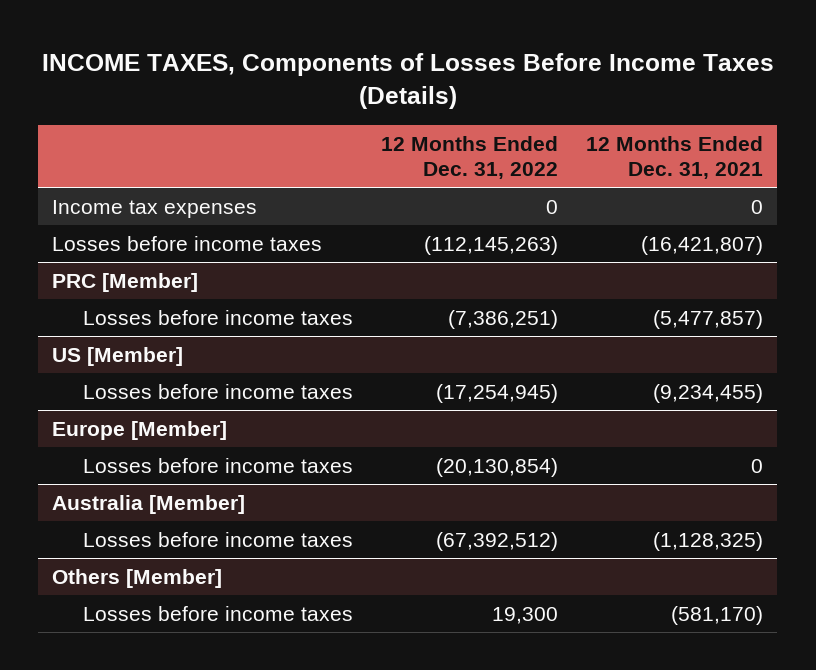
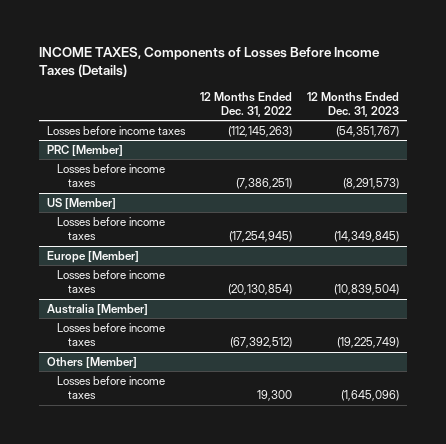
- | 12 Months Ended Dec. 31, 2022 | 12 Months Ended Dec. 31, 2021
+ | 12 Months Ended Dec. 31, 2022 | 12 Months Ended Dec. 31, 2023
- Income tax expenses | 0 | 0

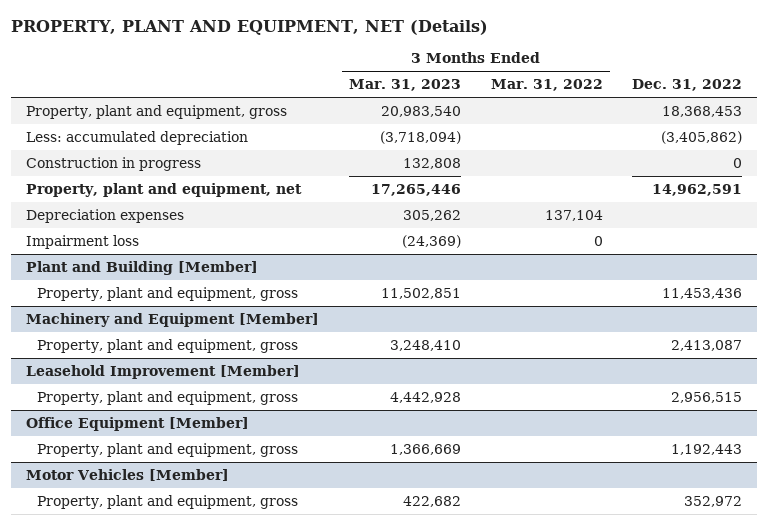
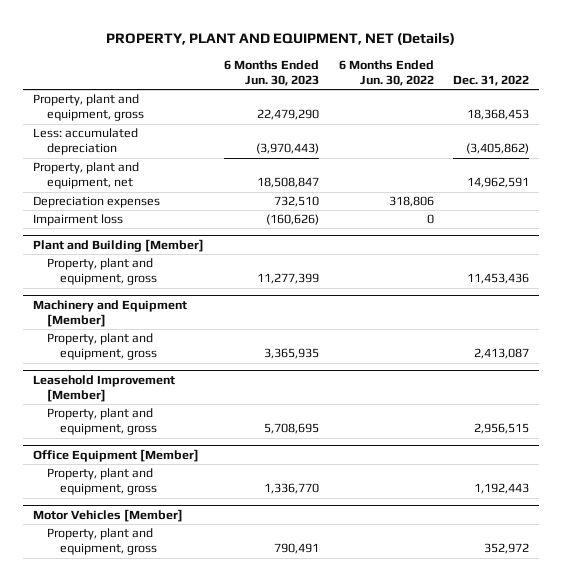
- | 3 Months Ended Mar. 31, 2023 | 3 Months Ended Mar. 31, 2022 | Dec. 31, 2022
+ | 6 Months Ended Jun. 30, 2023 | 6 Months Ended Jun. 30, 2022 | Dec. 31, 2022
- Construction in progress | 132,808 | | 0

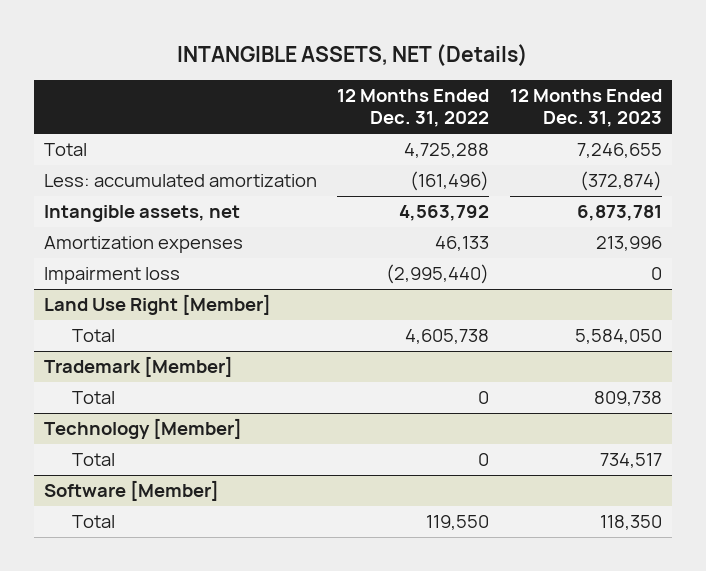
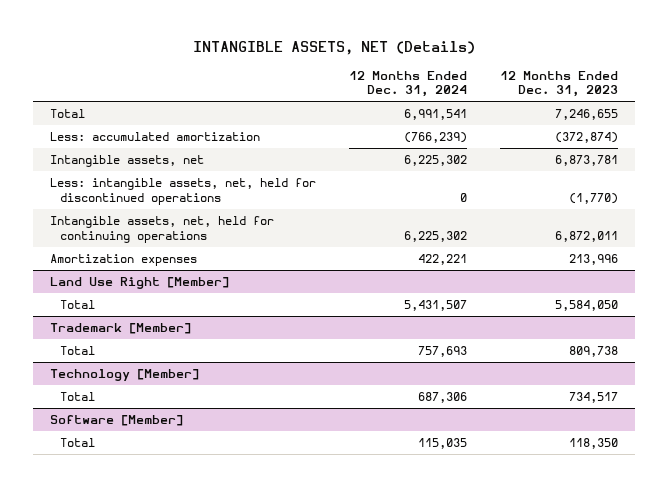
- | 12 Months Ended Dec. 31, 2022 | 12 Months Ended Dec. 31, 2023
+ | 12 Months Ended Dec. 31, 2024 | 12 Months Ended Dec. 31, 2023
+ Less: intangible assets, net, held for discontinued operations | 0 | (1,770)
+ Intangible assets, net, held for continuing operations | 6,225,302 | 6,872,011
- Impairment loss | (2,995,440) | 0

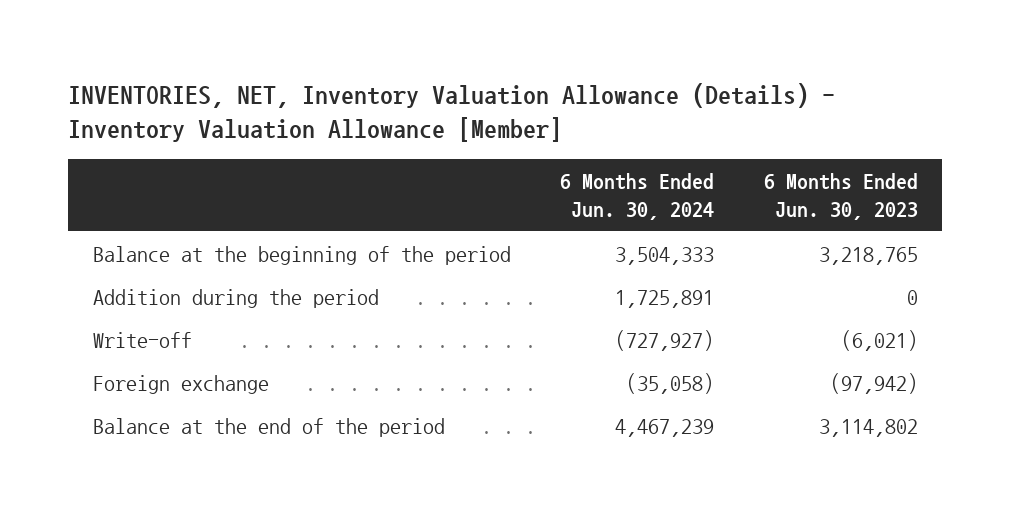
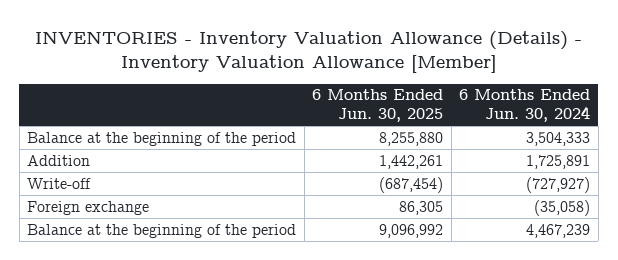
- INVENTORIES, NET, Inventory Valuation Allowance (Details) - Inventory Valuation Allowance [Member]
+ INVENTORIES - Inventory Valuation Allowance (Details) - Inventory Valuation Allowance [Member]
- | 6 Months Ended Jun. 30, 2024 | 6 Months Ended Jun. 30, 2023
+ | 6 Months Ended Jun. 30, 2025 | 6 Months Ended Jun. 30, 2024
- Addition during the period | 1,725,891 | 0
+ Addition | 1,442,261 | 1,725,891
- Balance at the end of the period | 4,467,239 | 3,114,802
+ Balance at the beginning of the period | 9,096,992 | 4,467,239

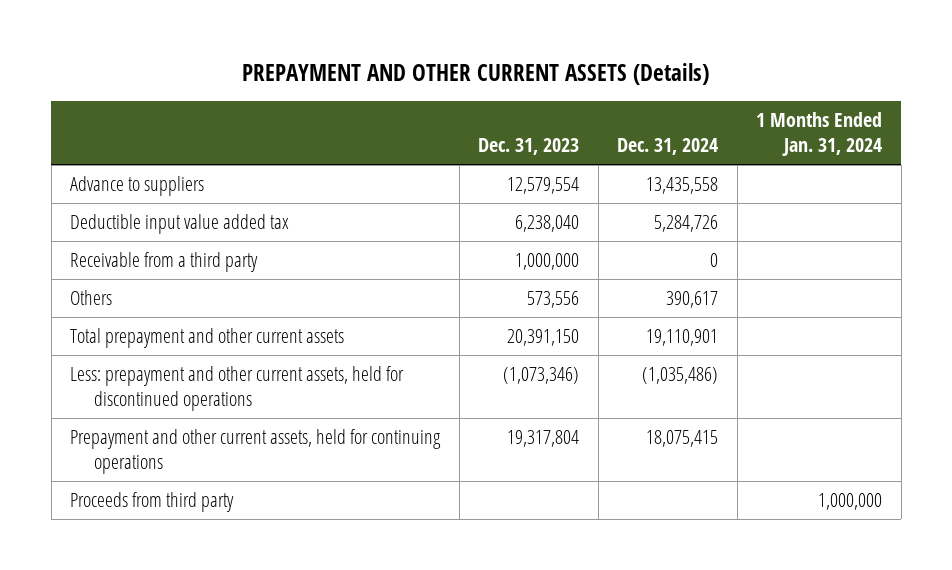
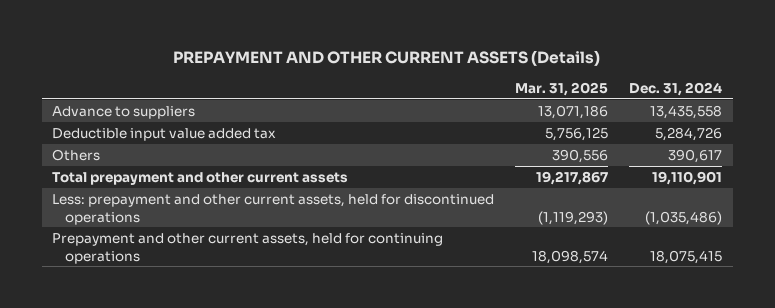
- | Dec. 31, 2023 | Dec. 31, 2024 | 1 Months Ended Jan. 31, 2024
+ | Mar. 31, 2025 | Dec. 31, 2024
- Receivable from a third party | 1,000,000 | 0 |
- Proceeds from third party | | | 1,000,000

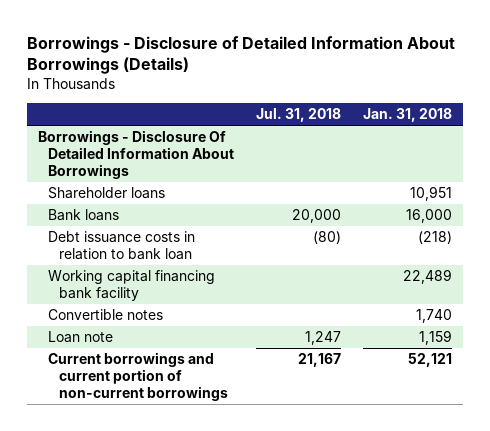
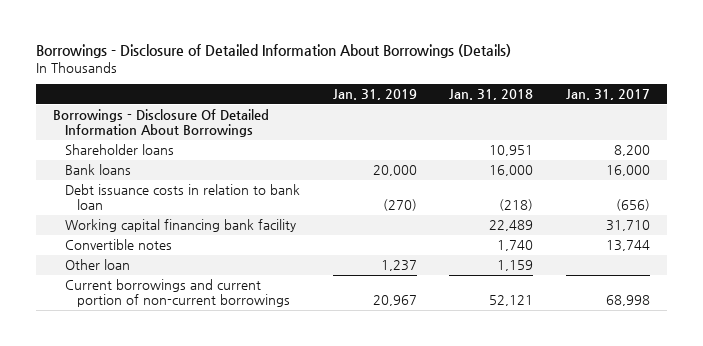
- | Jul. 31, 2018 | Jan. 31, 2018
+ | Jan. 31, 2019 | Jan. 31, 2018 | Jan. 31, 2017
- Loan note | 1,247 | 1,159
+ Other loan | 1,237 | 1,159 |

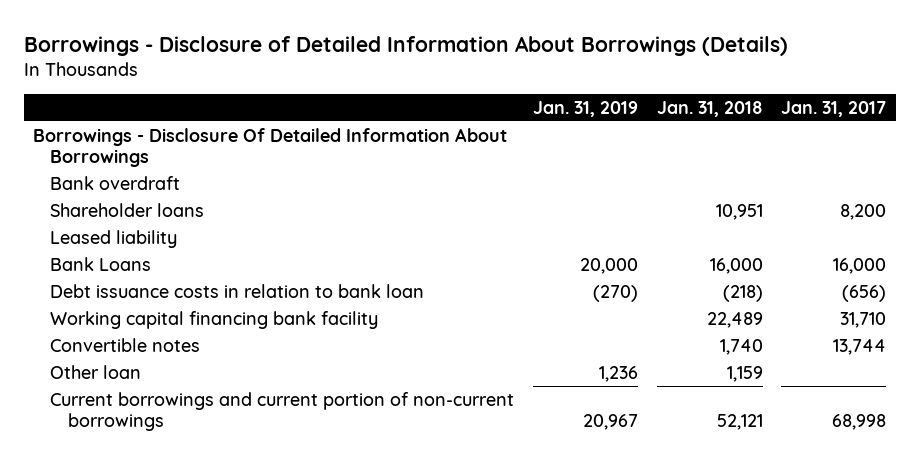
+ Bank overdraft
- Bank loans | 20,000 | 16,000 | 16,000
+ Leased liability
+ Bank Loans | 20,000 | 16,000 | 16,000
- Other loan | 1,237 | 1,159 |
+ Other loan | 1,236 | 1,159 |

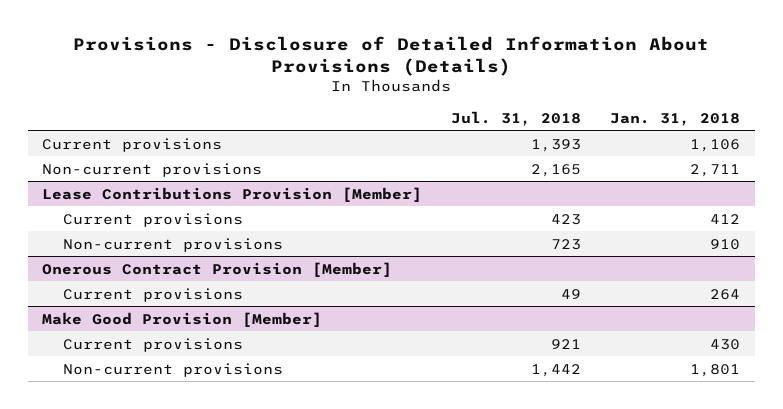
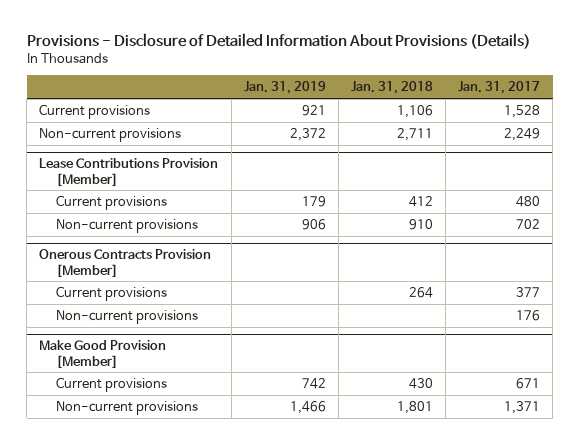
- | Jul. 31, 2018 | Jan. 31, 2018
+ | Jan. 31, 2019 | Jan. 31, 2018 | Jan. 31, 2017
- Onerous Contract Provision [Member]
+ Onerous Contracts Provision [Member]
+ Non-current provisions | | | 176

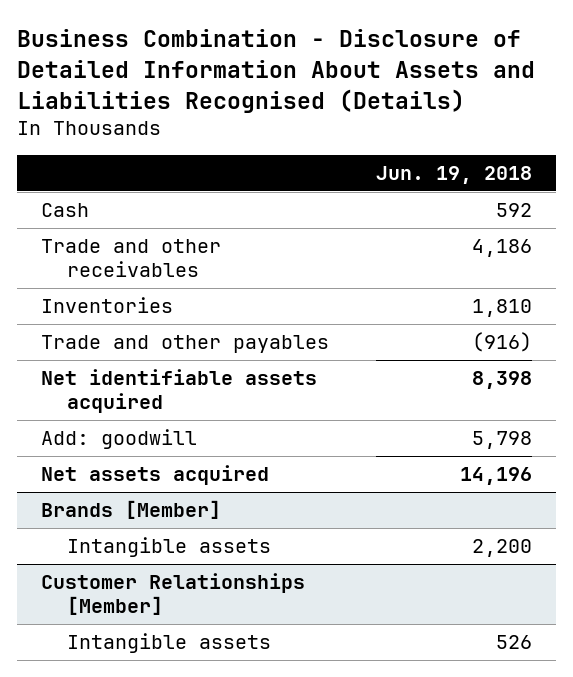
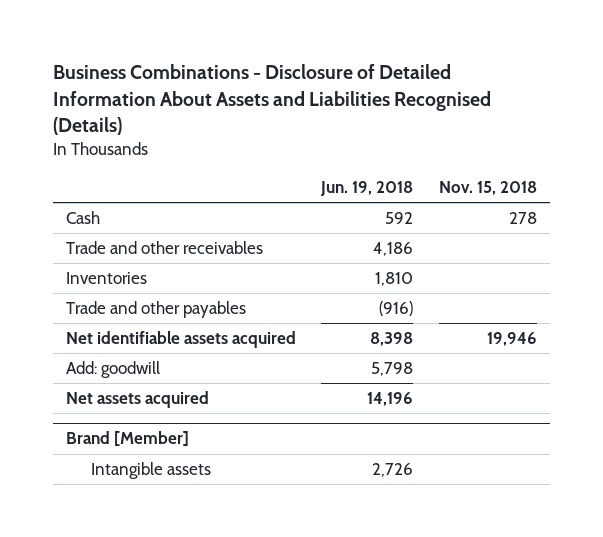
- Business Combination - Disclosure of Detailed Information About Assets and Liabilities Recognised (Details)
+ Business Combinations - Disclosure of Detailed Information About Assets and Liabilities Recognised (Details)
- | Jun. 19, 2018
+ | Jun. 19, 2018 | Nov. 15, 2018
- Brands [Member]
- Intangible assets | 2,200
- Customer Relationships [Member]
- Intangible assets | 526
+ Brand [Member]
+ Intangible assets | 2,726 |

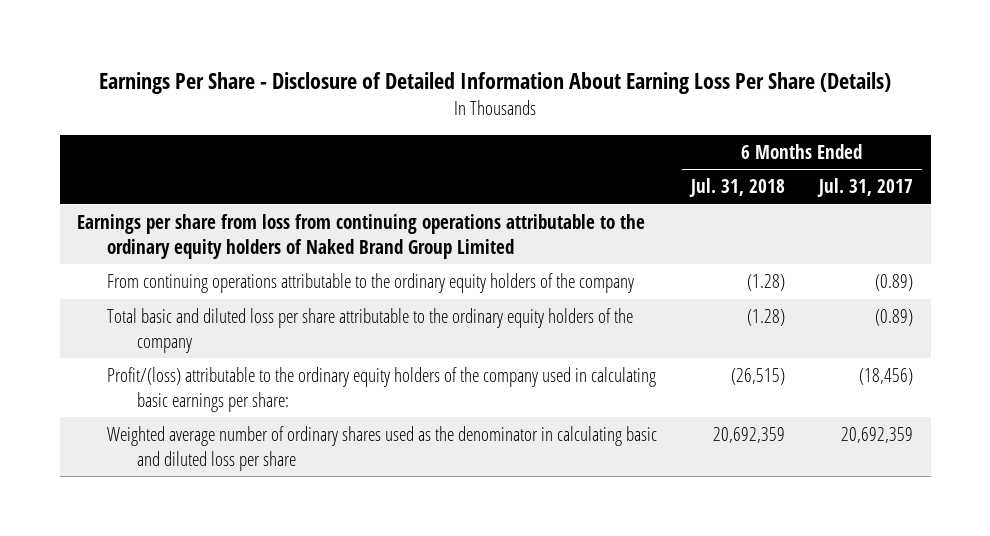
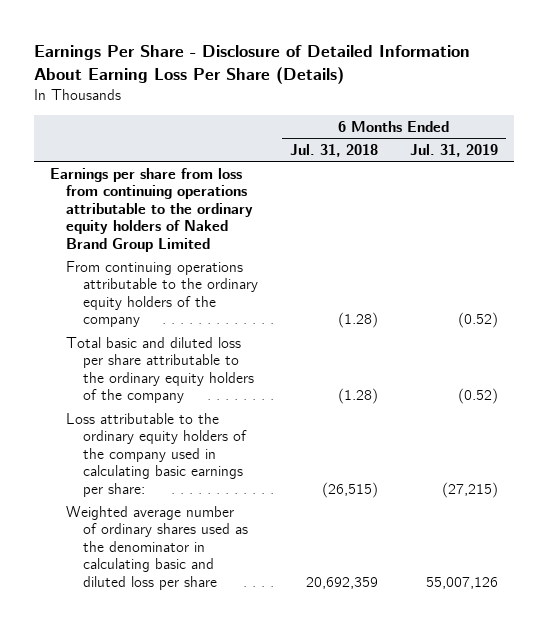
- | 6 Months Ended Jul. 31, 2018 | 6 Months Ended Jul. 31, 2017
+ | 6 Months Ended Jul. 31, 2018 | 6 Months Ended Jul. 31, 2019
- Profit/(loss) attributable to the ordinary equity holders of the company used in calculating basic earnings per share: | (26,515) | (18,456)
+ Loss attributable to the ordinary equity holders of the company used in calculating basic earnings per share: | (26,515) | (27,215)

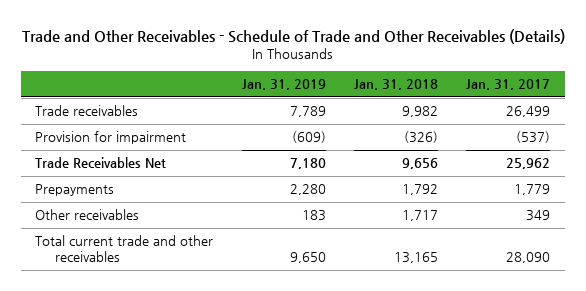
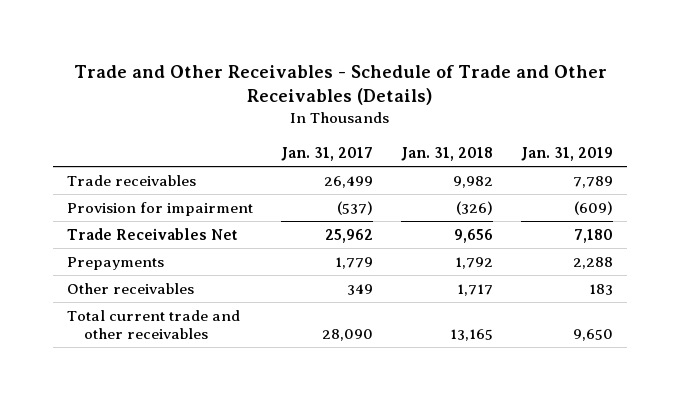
- | Jan. 31, 2019 | Jan. 31, 2018 | Jan. 31, 2017
+ | Jan. 31, 2017 | Jan. 31, 2018 | Jan. 31, 2019
- Prepayments | 2,280 | 1,792 | 1,779
+ Prepayments | 1,779 | 1,792 | 2,288

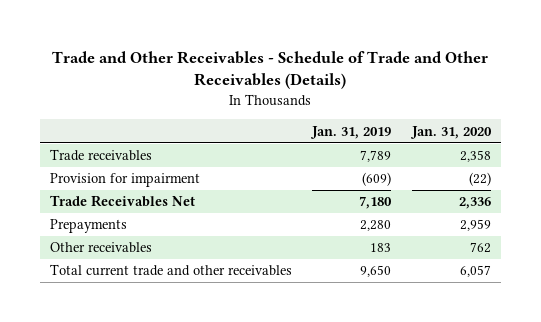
- | Jan. 31, 2017 | Jan. 31, 2018 | Jan. 31, 2019
+ | Jan. 31, 2019 | Jan. 31, 2020
- Prepayments | 1,779 | 1,792 | 2,288
+ Prepayments | 2,280 | 2,959

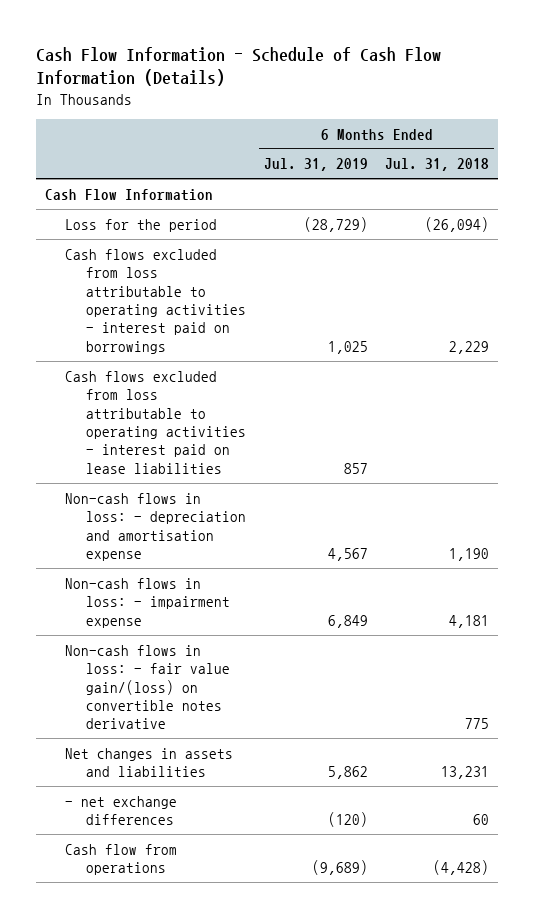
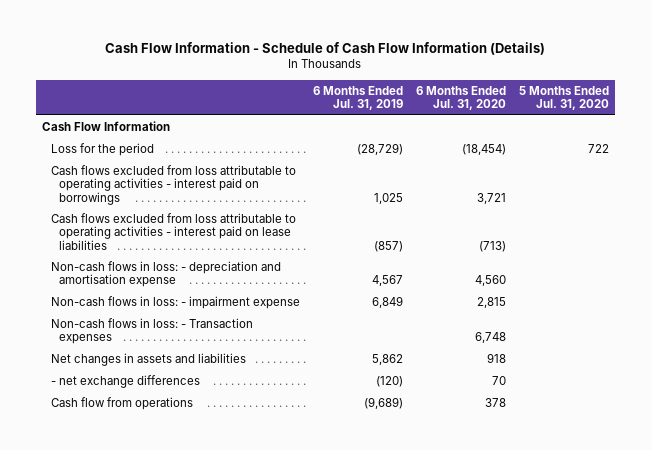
- | 6 Months Ended Jul. 31, 2019 | 6 Months Ended Jul. 31, 2018
+ | 6 Months Ended Jul. 31, 2019 | 6 Months Ended Jul. 31, 2020 | 5 Months Ended Jul. 31, 2020
- Cash flows excluded from loss attributable to operating activities - interest paid on lease liabilities | 857 |
+ Cash flows excluded from loss attributable to operating activities - interest paid on lease liabilities | (857) | (713) |
- Non-cash flows in loss: - fair value gain/(loss) on convertible notes derivative | | 775
+ Non-cash flows in loss: - Transaction expenses | | 6,748 |

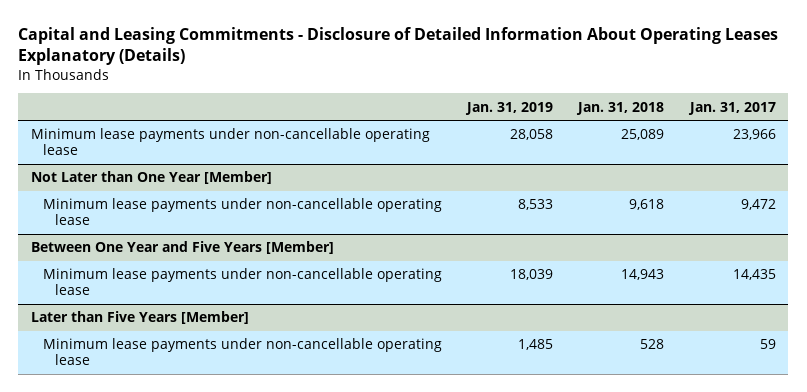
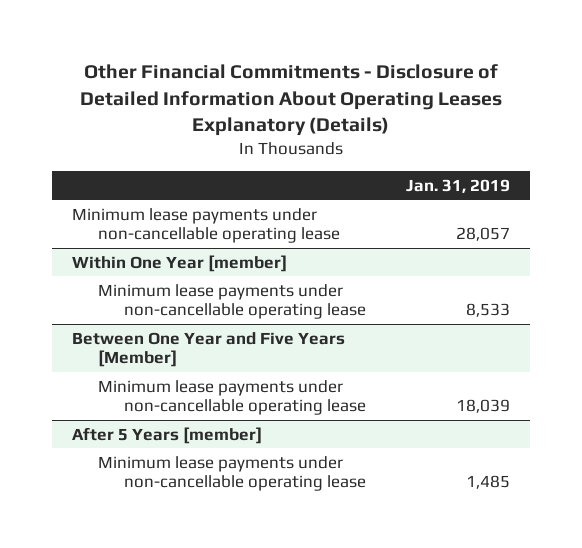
- Capital and Leasing Commitments - Disclosure of Detailed Information About Operating Leases Explanatory (Details)
+ Other Financial Commitments - Disclosure of Detailed Information About Operating Leases Explanatory (Details)
- | Jan. 31, 2019 | Jan. 31, 2018 | Jan. 31, 2017
+ | Jan. 31, 2019
- Minimum lease payments under non-cancellable operating lease | 28,058 | 25,089 | 23,966
- Not Later than One Year [Member]
+ Minimum lease payments under non-cancellable operating lease | 28,057
+ Within One Year [member]
- Later than Five Years [Member]
+ After 5 Years [member]

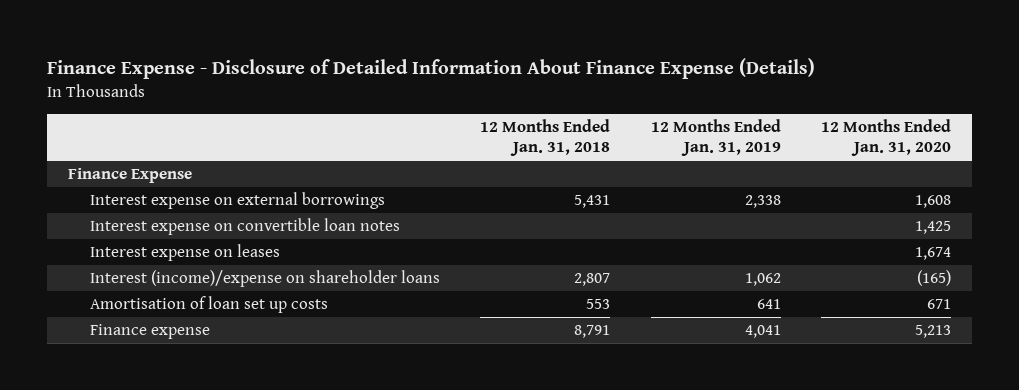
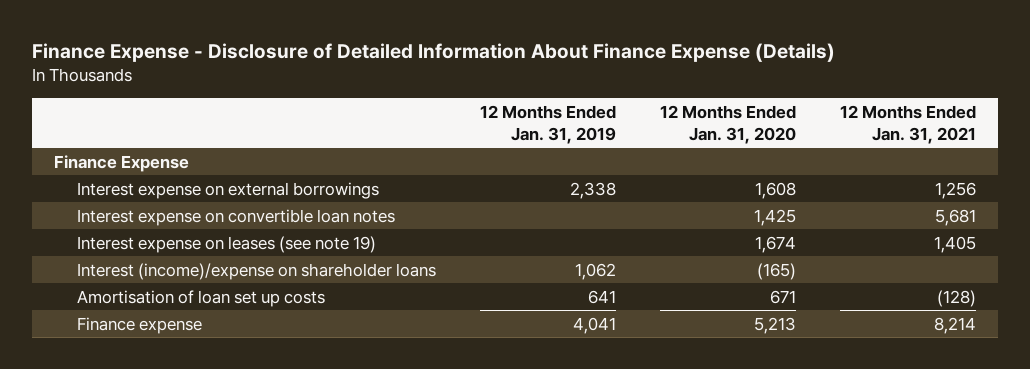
- | 12 Months Ended Jan. 31, 2018 | 12 Months Ended Jan. 31, 2019 | 12 Months Ended Jan. 31, 2020
+ | 12 Months Ended Jan. 31, 2019 | 12 Months Ended Jan. 31, 2020 | 12 Months Ended Jan. 31, 2021
- Interest expense on leases | | | 1,674
+ Interest expense on leases (see note 19) | | 1,674 | 1,405

